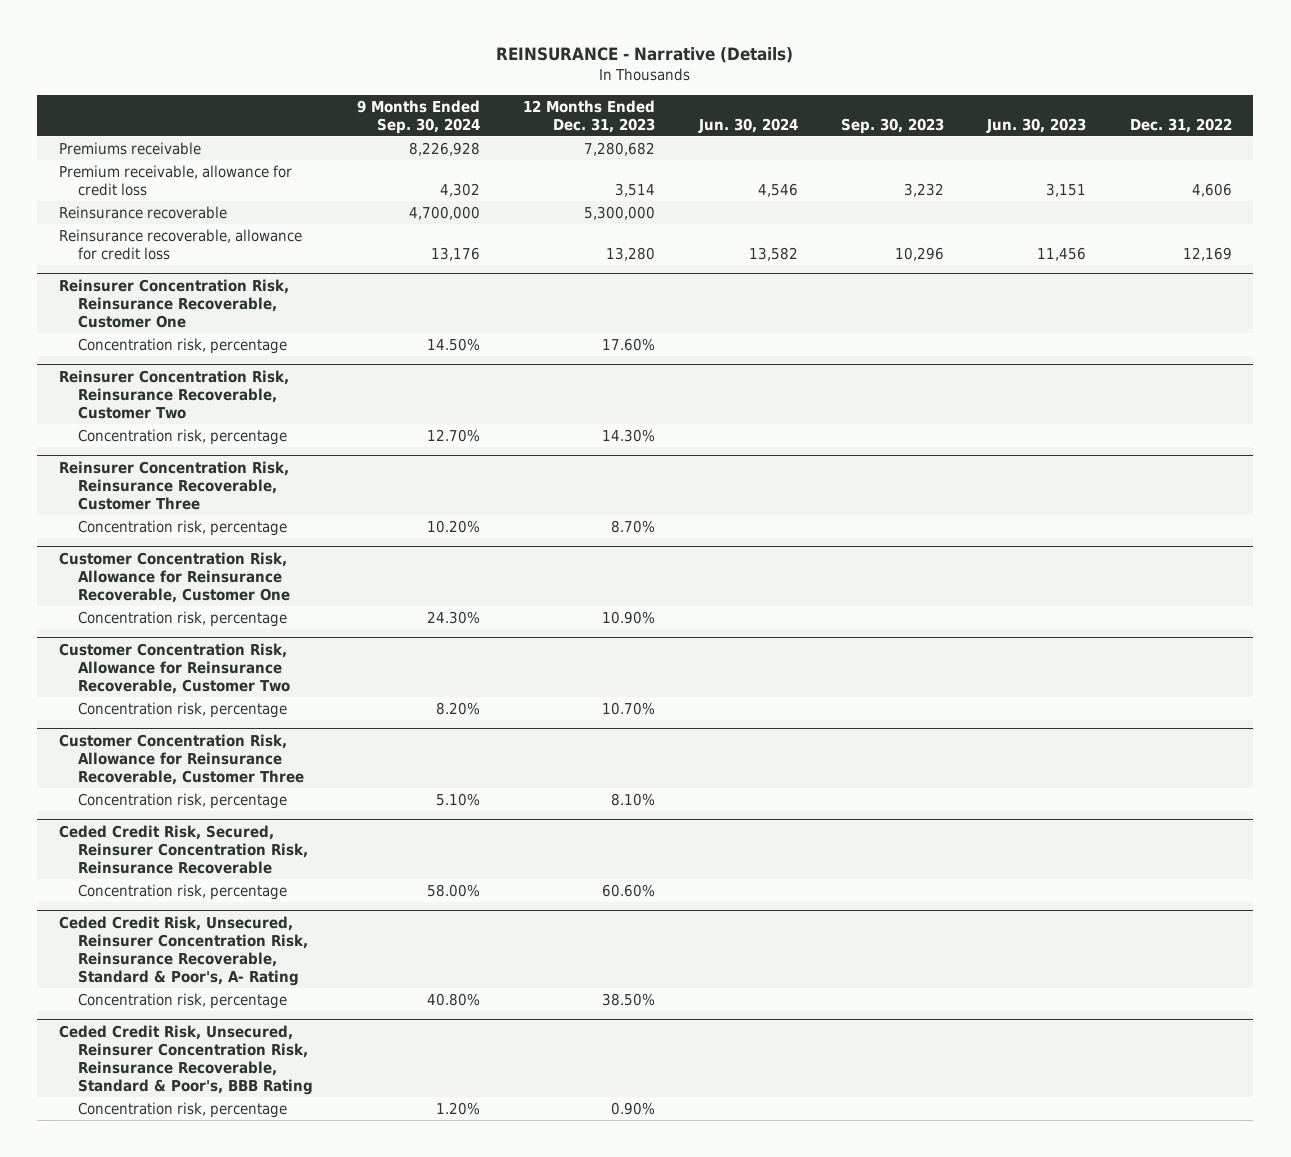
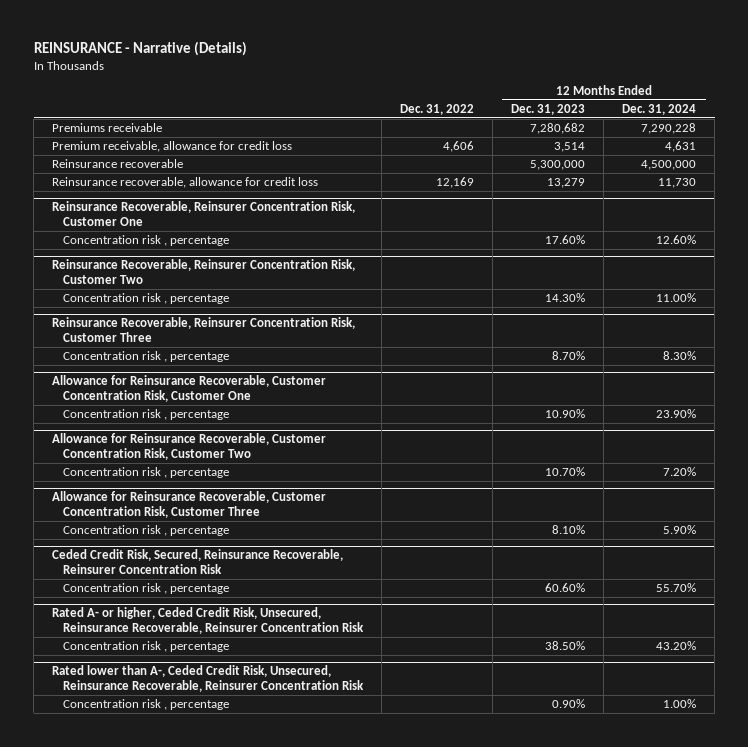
- | 9 Months Ended Sep. 30, 2024 | 12 Months Ended Dec. 31, 2023 | Jun. 30, 2024 | Sep. 30, 2023 | Jun. 30, 2023 | Dec. 31, 2022
+ | Dec. 31, 2022 | 12 Months Ended Dec. 31, 2023 | 12 Months Ended Dec. 31, 2024
- Reinsurance recoverable, allowance for credit loss | 13,176 | 13,280 | 13,582 | 10,296 | 11,456 | 12,169
- Reinsurer Concentration Risk, Reinsurance Recoverable, Customer One
- Concentration risk, percentage | 14.50% | 17.60% | | | |
- Reinsurer Concentration Risk, Reinsurance Recoverable, Customer Two
- Concentration risk, percentage | 12.70% | 14.30% | | | |
- Reinsurer Concentration Risk, Reinsurance Recoverable, Customer Three
- Concentration risk, percentage | 10.20% | 8.70% | | | |
- Customer Concentration Risk, Allowance for Reinsurance Recoverable, Customer One
- Concentration risk, percentage | 24.30% | 10.90% | | | |
- Customer Concentration Risk, Allowance for Reinsurance Recoverable, Customer Two
- Concentration risk, percentage | 8.20% | 10.70% | | | |
- Customer Concentration Risk, Allowance for Reinsurance Recoverable, Customer Three
- Concentration risk, percentage | 5.10% | 8.10% | | | |
- Ceded Credit Risk, Secured, Reinsurer Concentration Risk, Reinsurance Recoverable
- Concentration risk, percentage | 58.00% | 60.60% | | | |
- Ceded Credit Risk, Unsecured, Reinsurer Concentration Risk, Reinsurance Recoverable, Standard & Poor's, A- Rating
- Concentration risk, percentage | 40.80% | 38.50% | | | |
- Ceded Credit Risk, Unsecured, Reinsurer Concentration Risk, Reinsurance Recoverable, Standard & Poor's, BBB Rating
- Concentration risk, percentage | 1.20% | 0.90% | | | |
+ Reinsurance recoverable, allowance for credit loss | 12,169 | 13,279 | 11,730
+ Reinsurance Recoverable, Reinsurer Concentration Risk, Customer One
+ Concentration risk , percentage | | 17.60% | 12.60%
+ Reinsurance Recoverable, Reinsurer Concentration Risk, Customer Two
+ Concentration risk , percentage | | 14.30% | 11.00%
+ Reinsurance Recoverable, Reinsurer Concentration Risk, Customer Three
+ Concentration risk , percentage | | 8.70% | 8.30%
+ Allowance for Reinsurance Recoverable, Customer Concentration Risk, Customer One
+ Concentration risk , percentage | | 10.90% | 23.90%
+ Allowance for Reinsurance Recoverable, Customer Concentration Risk, Customer Two
+ Concentration risk , percentage | | 10.70% | 7.20%
+ Allowance for Reinsurance Recoverable, Customer Concentration Risk, Customer Three
+ Concentration risk , percentage | | 8.10% | 5.90%
+ Ceded Credit Risk, Secured, Reinsurance Recoverable, Reinsurer Concentration Risk
+ Concentration risk , percentage | | 60.60% | 55.70%
+ Rated A- or higher, Ceded Credit Risk, Unsecured, Reinsurance Recoverable, Reinsurer Concentration Risk
+ Concentration risk , percentage | | 38.50% | 43.20%
+ Rated lower than A-, Ceded Credit Risk, Unsecured, Reinsurance Recoverable, Reinsurer Concentration Risk
+ Concentration risk , percentage | | 0.90% | 1.00%

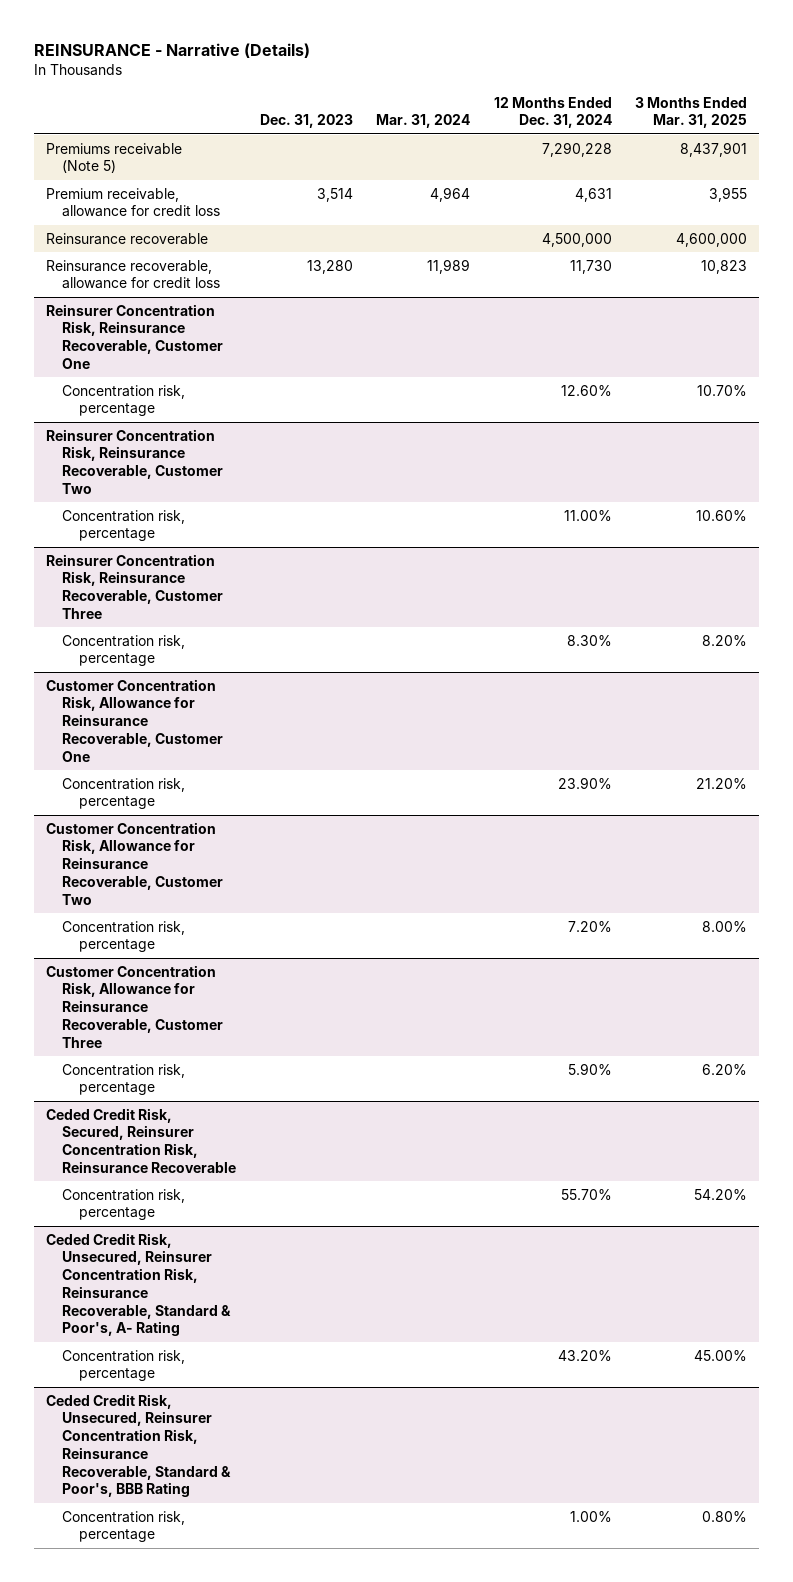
- | Dec. 31, 2022 | 12 Months Ended Dec. 31, 2023 | 12 Months Ended Dec. 31, 2024
+ | Dec. 31, 2023 | Mar. 31, 2024 | 12 Months Ended Dec. 31, 2024 | 3 Months Ended Mar. 31, 2025
- Premiums receivable | | 7,280,682 | 7,290,228
+ Premiums receivable (Note 5) | | | 7,290,228 | 8,437,901
- Reinsurance Recoverable, Reinsurer Concentration Risk, Customer One
- Concentration risk , percentage | | 17.60% | 12.60%
- Reinsurance Recoverable, Reinsurer Concentration Risk, Customer Two
- Concentration risk , percentage | | 14.30% | 11.00%
- Reinsurance Recoverable, Reinsurer Concentration Risk, Customer Three
- Concentration risk , percentage | | 8.70% | 8.30%
- Allowance for Reinsurance Recoverable, Customer Concentration Risk, Customer One
- Concentration risk , percentage | | 10.90% | 23.90%
- Allowance for Reinsurance Recoverable, Customer Concentration Risk, Customer Two
- Concentration risk , percentage | | 10.70% | 7.20%
- Allowance for Reinsurance Recoverable, Customer Concentration Risk, Customer Three
- Concentration risk , percentage | | 8.10% | 5.90%
- Ceded Credit Risk, Secured, Reinsurance Recoverable, Reinsurer Concentration Risk
- Concentration risk , percentage | | 60.60% | 55.70%
- Rated A- or higher, Ceded Credit Risk, Unsecured, Reinsurance Recoverable, Reinsurer Concentration Risk
- Concentration risk , percentage | | 38.50% | 43.20%
- Rated lower than A-, Ceded Credit Risk, Unsecured, Reinsurance Recoverable, Reinsurer Concentration Risk
- Concentration risk , percentage | | 0.90% | 1.00%
+ Reinsurer Concentration Risk, Reinsurance Recoverable, Customer One
+ Concentration risk, percentage | | | 12.60% | 10.70%
+ Reinsurer Concentration Risk, Reinsurance Recoverable, Customer Two
+ Concentration risk, percentage | | | 11.00% | 10.60%
+ Reinsurer Concentration Risk, Reinsurance Recoverable, Customer Three
+ Concentration risk, percentage | | | 8.30% | 8.20%
+ Customer Concentration Risk, Allowance for Reinsurance Recoverable, Customer One
+ Concentration risk, percentage | | | 23.90% | 21.20%
+ Customer Concentration Risk, Allowance for Reinsurance Recoverable, Customer Two
+ Concentration risk, percentage | | | 7.20% | 8.00%
+ Customer Concentration Risk, Allowance for Reinsurance Recoverable, Customer Three
+ Concentration risk, percentage | | | 5.90% | 6.20%
+ Ceded Credit Risk, Secured, Reinsurer Concentration Risk, Reinsurance Recoverable
+ Concentration risk, percentage | | | 55.70% | 54.20%
+ Ceded Credit Risk, Unsecured, Reinsurer Concentration Risk, Reinsurance Recoverable, Standard & Poor's, A- Rating
+ Concentration risk, percentage | | | 43.20% | 45.00%
+ Ceded Credit Risk, Unsecured, Reinsurer Concentration Risk, Reinsurance Recoverable, Standard & Poor's, BBB Rating
+ Concentration risk, percentage | | | 1.00% | 0.80%

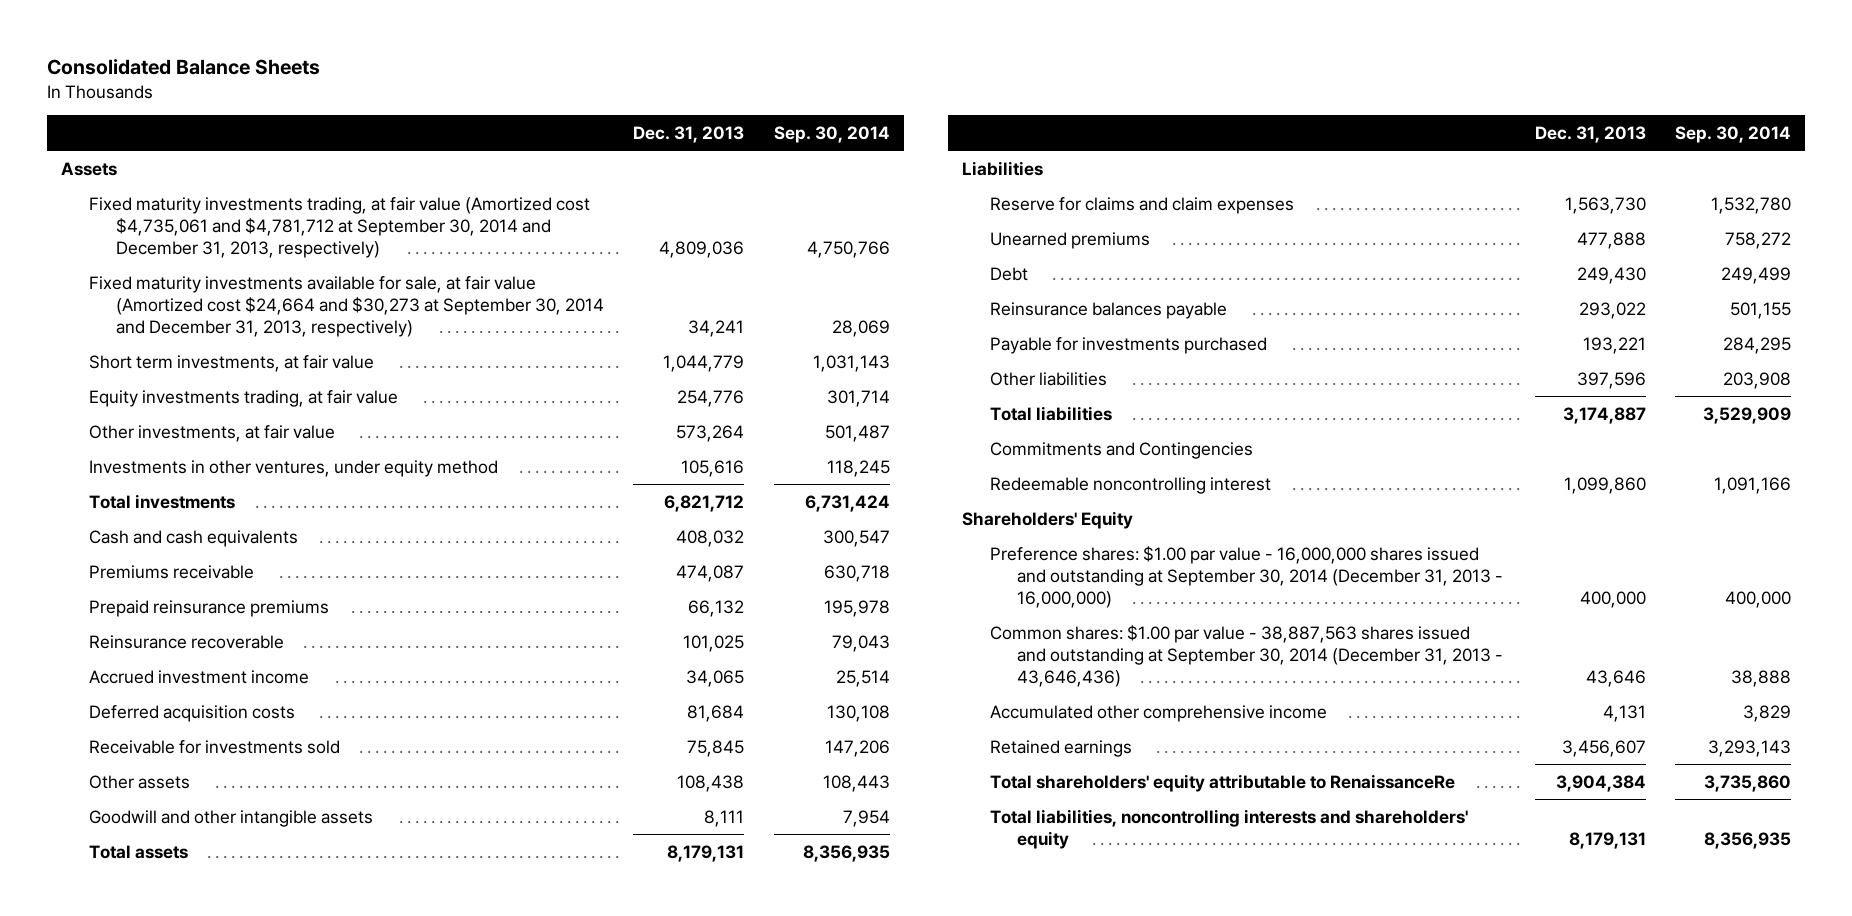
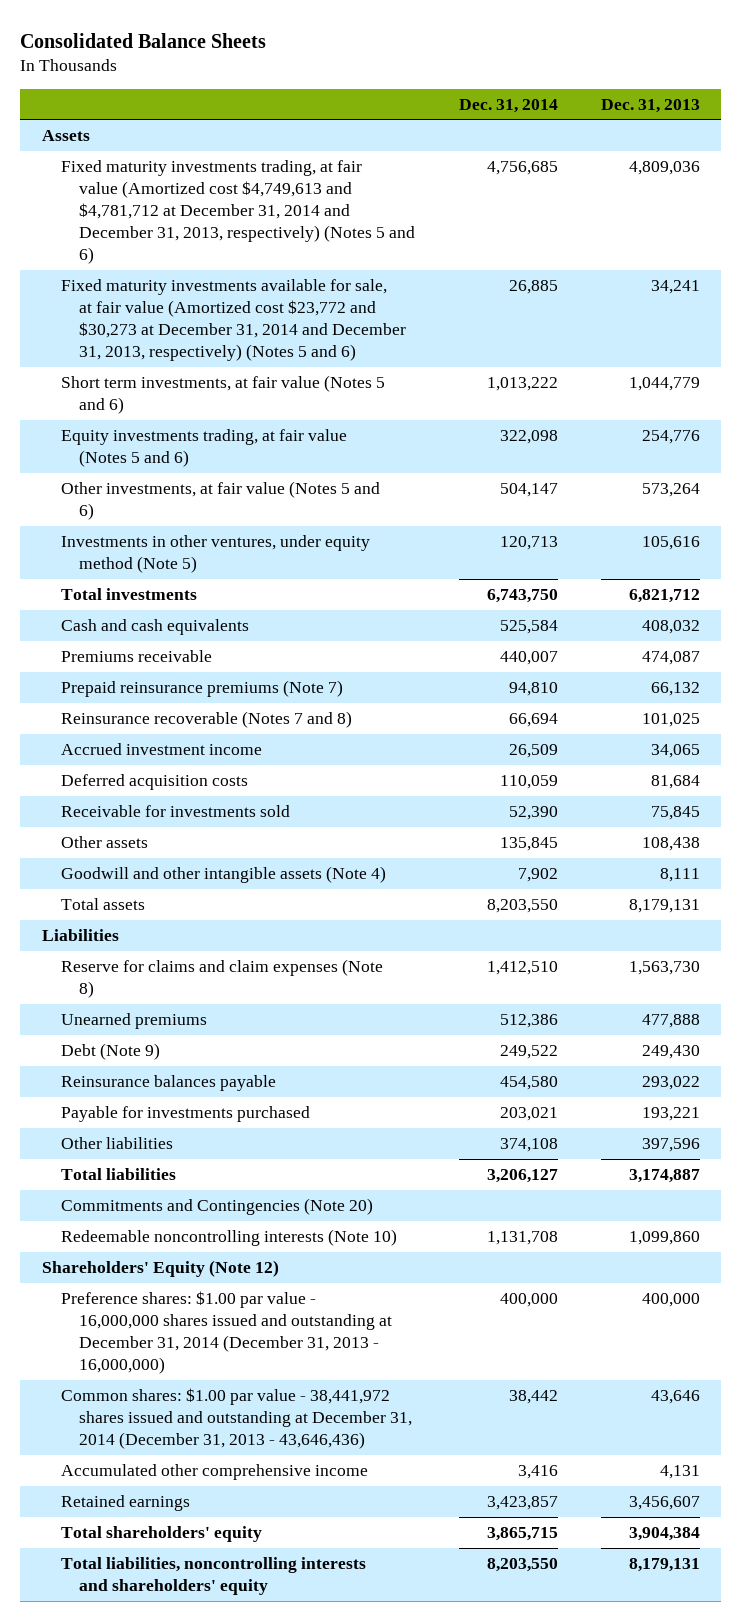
- | Dec. 31, 2013 | Sep. 30, 2014
+ | Dec. 31, 2014 | Dec. 31, 2013
- Fixed maturity investments trading, at fair value (Amortized cost $4,735,061 and $4,781,712 at September 30, 2014 and December 31, 2013, respectively) | 4,809,036 | 4,750,766
- Fixed maturity investments available for sale, at fair value (Amortized cost $24,664 and $30,273 at September 30, 2014 and December 31, 2013, respectively) | 34,241 | 28,069
- Short term investments, at fair value | 1,044,779 | 1,031,143
- Equity investments trading, at fair value | 254,776 | 301,714
- Other investments, at fair value | 573,264 | 501,487
- Investments in other ventures, under equity method | 105,616 | 118,245
+ Fixed maturity investments trading, at fair value (Amortized cost $4,749,613 and $4,781,712 at December 31, 2014 and December 31, 2013, respectively) (Notes 5 and 6) | 4,756,685 | 4,809,036
+ Fixed maturity investments available for sale, at fair value (Amortized cost $23,772 and $30,273 at December 31, 2014 and December 31, 2013, respectively) (Notes 5 and 6) | 26,885 | 34,241
+ Short term investments, at fair value (Notes 5 and 6) | 1,013,222 | 1,044,779
+ Equity investments trading, at fair value (Notes 5 and 6) | 322,098 | 254,776
+ Other investments, at fair value (Notes 5 and 6) | 504,147 | 573,264
+ Investments in other ventures, under equity method (Note 5) | 120,713 | 105,616
- Prepaid reinsurance premiums | 66,132 | 195,978
- Reinsurance recoverable | 101,025 | 79,043
+ Prepaid reinsurance premiums (Note 7) | 94,810 | 66,132
+ Reinsurance recoverable (Notes 7 and 8) | 66,694 | 101,025
- Goodwill and other intangible assets | 8,111 | 7,954
+ Goodwill and other intangible assets (Note 4) | 7,902 | 8,111
- Reserve for claims and claim expenses | 1,563,730 | 1,532,780
+ Reserve for claims and claim expenses (Note 8) | 1,412,510 | 1,563,730
- Debt | 249,430 | 249,499
+ Debt (Note 9) | 249,522 | 249,430
- Commitments and Contingencies
- Redeemable noncontrolling interest | 1,099,860 | 1,091,166
- Shareholders' Equity
- Preference shares: $1.00 par value - 16,000,000 shares issued and outstanding at September 30, 2014 (December 31, 2013 - 16,000,000) | 400,000 | 400,000
- Common shares: $1.00 par value - 38,887,563 shares issued and outstanding at September 30, 2014 (December 31, 2013 - 43,646,436) | 43,646 | 38,888
+ Commitments and Contingencies (Note 20)
+ Redeemable noncontrolling interests (Note 10) | 1,131,708 | 1,099,860
+ Shareholders' Equity (Note 12)
+ Preference shares: $1.00 par value - 16,000,000 shares issued and outstanding at December 31, 2014 (December 31, 2013 - 16,000,000) | 400,000 | 400,000
+ Common shares: $1.00 par value - 38,441,972 shares issued and outstanding at December 31, 2014 (December 31, 2013 - 43,646,436) | 38,442 | 43,646
- Total shareholders' equity attributable to RenaissanceRe | 3,904,384 | 3,735,860
+ Total shareholders' equity | 3,865,715 | 3,904,384

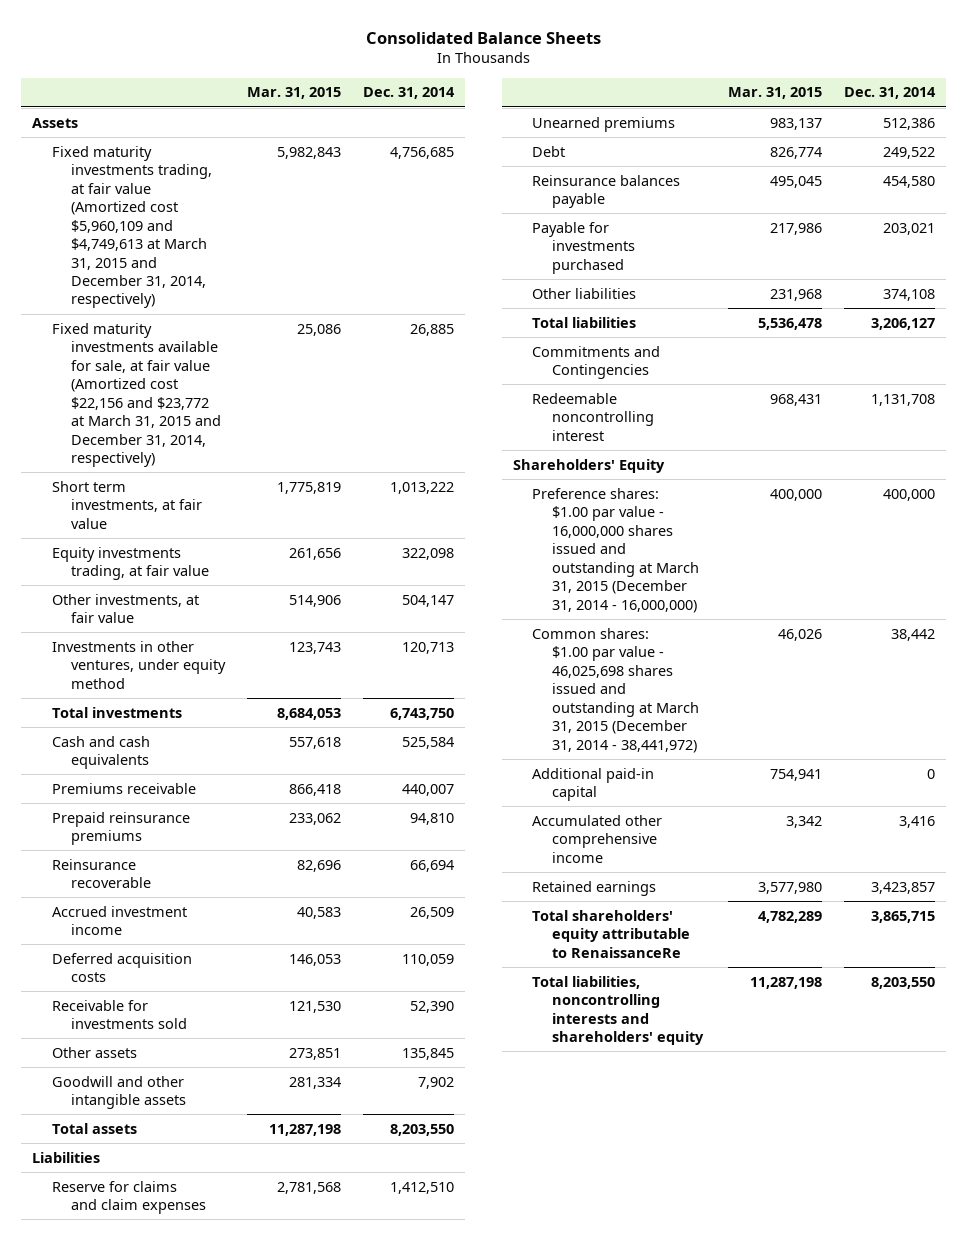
- | Dec. 31, 2014 | Dec. 31, 2013
+ | Mar. 31, 2015 | Dec. 31, 2014
- Fixed maturity investments trading, at fair value (Amortized cost $4,749,613 and $4,781,712 at December 31, 2014 and December 31, 2013, respectively) (Notes 5 and 6) | 4,756,685 | 4,809,036
- Fixed maturity investments available for sale, at fair value (Amortized cost $23,772 and $30,273 at December 31, 2014 and December 31, 2013, respectively) (Notes 5 and 6) | 26,885 | 34,241
- Short term investments, at fair value (Notes 5 and 6) | 1,013,222 | 1,044,779
- Equity investments trading, at fair value (Notes 5 and 6) | 322,098 | 254,776
- Other investments, at fair value (Notes 5 and 6) | 504,147 | 573,264
- Investments in other ventures, under equity method (Note 5) | 120,713 | 105,616
+ Fixed maturity investments trading, at fair value (Amortized cost $5,960,109 and $4,749,613 at March 31, 2015 and December 31, 2014, respectively) | 5,982,843 | 4,756,685
+ Fixed maturity investments available for sale, at fair value (Amortized cost $22,156 and $23,772 at March 31, 2015 and December 31, 2014, respectively) | 25,086 | 26,885
+ Short term investments, at fair value | 1,775,819 | 1,013,222
+ Equity investments trading, at fair value | 261,656 | 322,098
+ Other investments, at fair value | 514,906 | 504,147
+ Investments in other ventures, under equity method | 123,743 | 120,713
- Prepaid reinsurance premiums (Note 7) | 94,810 | 66,132
- Reinsurance recoverable (Notes 7 and 8) | 66,694 | 101,025
+ Prepaid reinsurance premiums | 233,062 | 94,810
+ Reinsurance recoverable | 82,696 | 66,694
- Goodwill and other intangible assets (Note 4) | 7,902 | 8,111
+ Goodwill and other intangible assets | 281,334 | 7,902
- Reserve for claims and claim expenses (Note 8) | 1,412,510 | 1,563,730
+ Reserve for claims and claim expenses | 2,781,568 | 1,412,510
- Debt (Note 9) | 249,522 | 249,430
+ Debt | 826,774 | 249,522
- Commitments and Contingencies (Note 20)
- Redeemable noncontrolling interests (Note 10) | 1,131,708 | 1,099,860
- Shareholders' Equity (Note 12)
- Preference shares: $1.00 par value - 16,000,000 shares issued and outstanding at December 31, 2014 (December 31, 2013 - 16,000,000) | 400,000 | 400,000
- Common shares: $1.00 par value - 38,441,972 shares issued and outstanding at December 31, 2014 (December 31, 2013 - 43,646,436) | 38,442 | 43,646
+ Commitments and Contingencies
+ Redeemable noncontrolling interest | 968,431 | 1,131,708
+ Shareholders' Equity
+ Preference shares: $1.00 par value - 16,000,000 shares issued and outstanding at March 31, 2015 (December 31, 2014 - 16,000,000) | 400,000 | 400,000
+ Common shares: $1.00 par value - 46,025,698 shares issued and outstanding at March 31, 2015 (December 31, 2014 - 38,441,972) | 46,026 | 38,442
+ Additional paid-in capital | 754,941 | 0
- Total shareholders' equity | 3,865,715 | 3,904,384
+ Total shareholders' equity attributable to RenaissanceRe | 4,782,289 | 3,865,715

